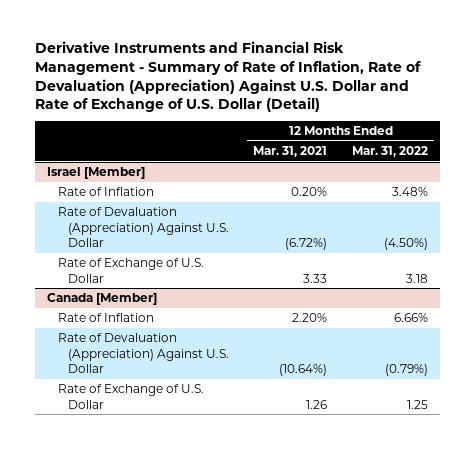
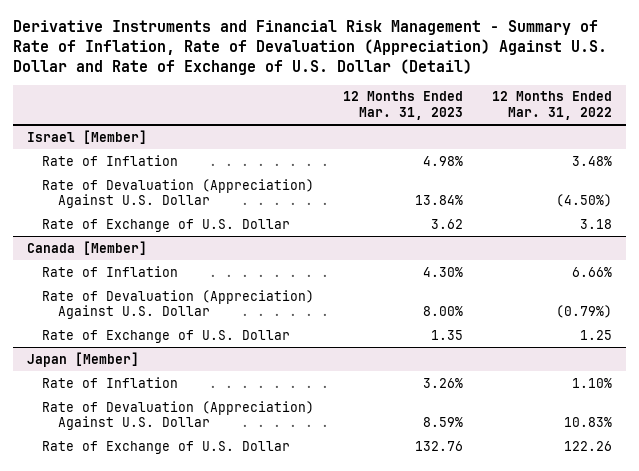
- | 12 Months Ended Mar. 31, 2021 | 12 Months Ended Mar. 31, 2022
+ | 12 Months Ended Mar. 31, 2023 | 12 Months Ended Mar. 31, 2022
+ Japan [Member]
+ Rate of Inflation | 3.26% | 1.10%
+ Rate of Devaluation (Appreciation) Against U.S. Dollar | 8.59% | 10.83%
+ Rate of Exchange of U.S. Dollar | 132.76 | 122.26

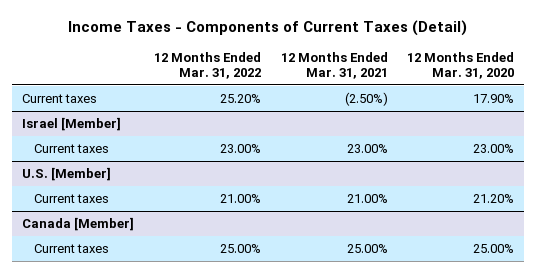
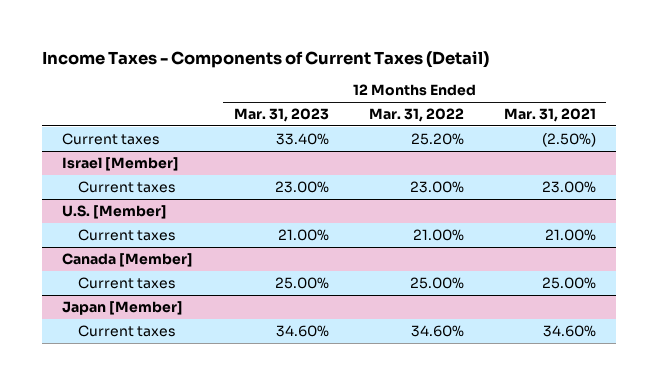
- | 12 Months Ended Mar. 31, 2022 | 12 Months Ended Mar. 31, 2021 | 12 Months Ended Mar. 31, 2020
+ | 12 Months Ended Mar. 31, 2023 | 12 Months Ended Mar. 31, 2022 | 12 Months Ended Mar. 31, 2021
+ Japan [Member]
+ Current taxes | 34.60% | 34.60% | 34.60%

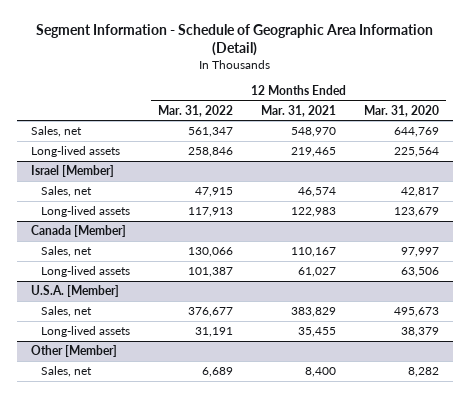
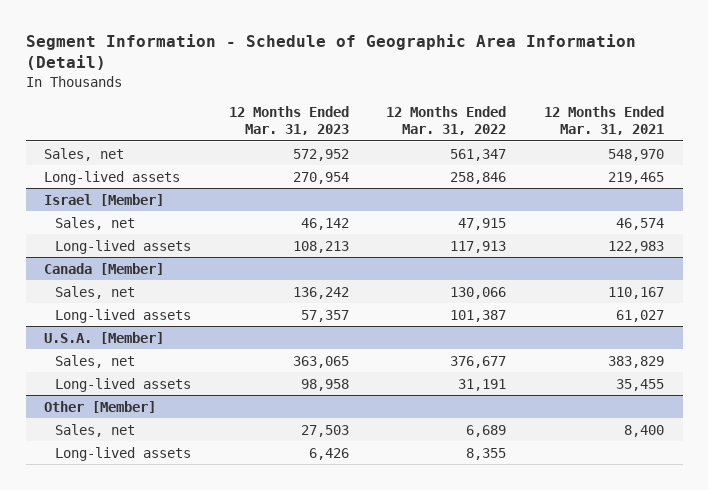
- | 12 Months Ended Mar. 31, 2022 | 12 Months Ended Mar. 31, 2021 | 12 Months Ended Mar. 31, 2020
+ | 12 Months Ended Mar. 31, 2023 | 12 Months Ended Mar. 31, 2022 | 12 Months Ended Mar. 31, 2021
@ Other [Member]
+ Long-lived assets | 6,426 | 8,355 |

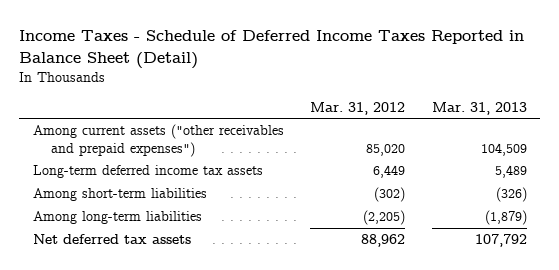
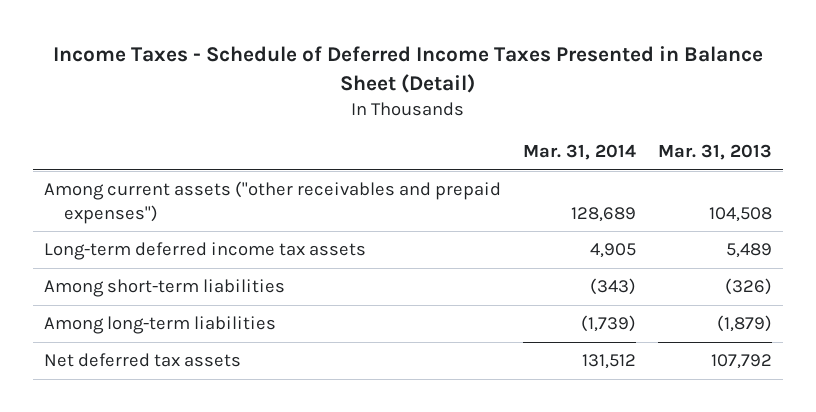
- Income Taxes - Schedule of Deferred Income Taxes Reported in Balance Sheet (Detail)
+ Income Taxes - Schedule of Deferred Income Taxes Presented in Balance Sheet (Detail)
- | Mar. 31, 2012 | Mar. 31, 2013
+ | Mar. 31, 2014 | Mar. 31, 2013
- Among current assets ("other receivables and prepaid expenses") | 85,020 | 104,509
+ Among current assets ("other receivables and prepaid expenses") | 128,689 | 104,508

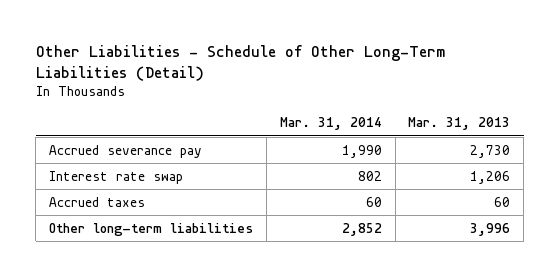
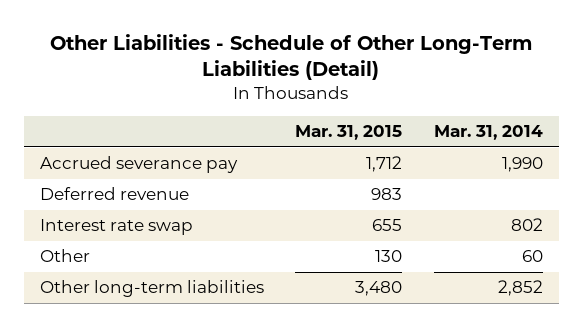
- | Mar. 31, 2014 | Mar. 31, 2013
+ | Mar. 31, 2015 | Mar. 31, 2014
+ Deferred revenue | 983 |
- Accrued taxes | 60 | 60
+ Other | 130 | 60

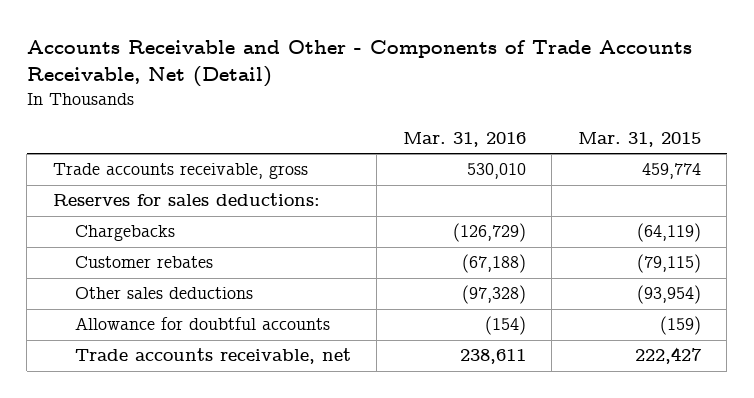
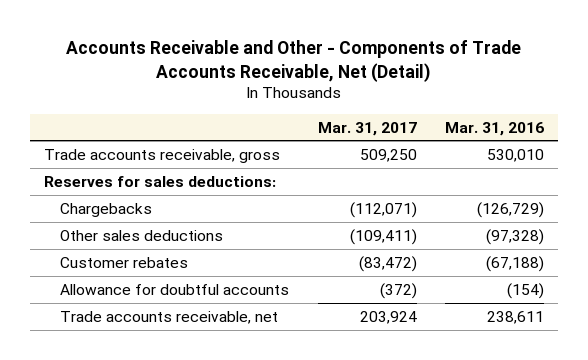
- | Mar. 31, 2016 | Mar. 31, 2015
+ | Mar. 31, 2017 | Mar. 31, 2016
moved down: Customer rebates | (83,472) | (67,188)

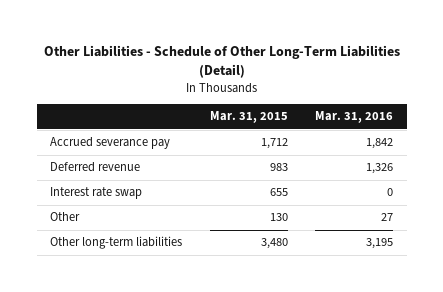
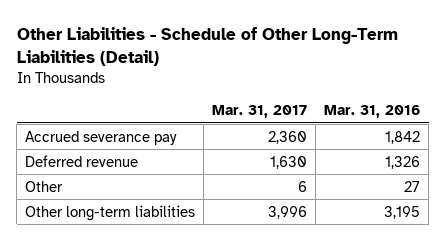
- | Mar. 31, 2015 | Mar. 31, 2016
+ | Mar. 31, 2017 | Mar. 31, 2016
- Interest rate swap | 655 | 0

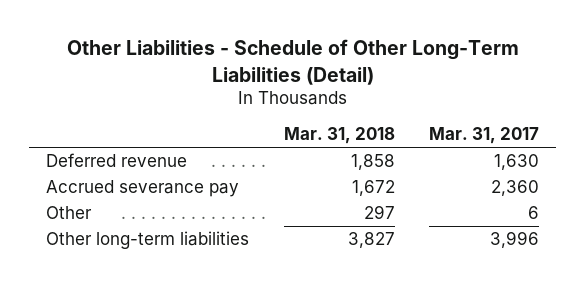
- | Mar. 31, 2017 | Mar. 31, 2016
+ | Mar. 31, 2018 | Mar. 31, 2017
moved down: Accrued severance pay | 1,672 | 2,360

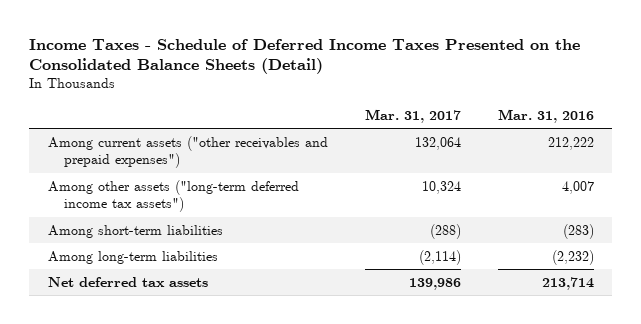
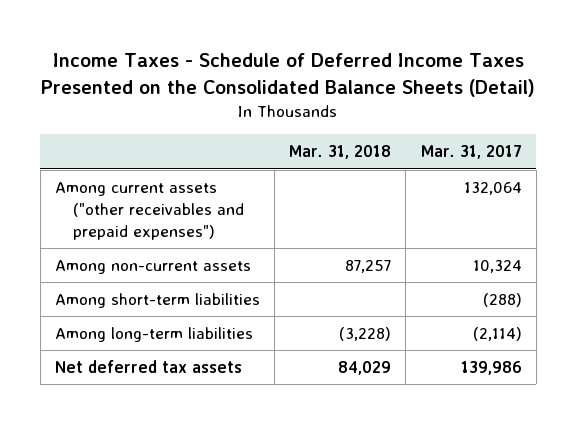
- | Mar. 31, 2017 | Mar. 31, 2016
+ | Mar. 31, 2018 | Mar. 31, 2017
- Among other assets ("long-term deferred income tax assets") | 10,324 | 4,007
+ Among non-current assets | 87,257 | 10,324

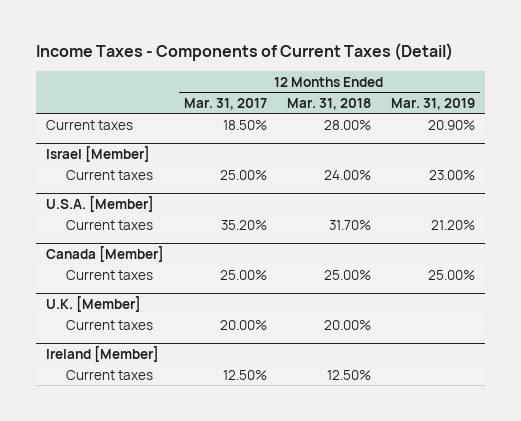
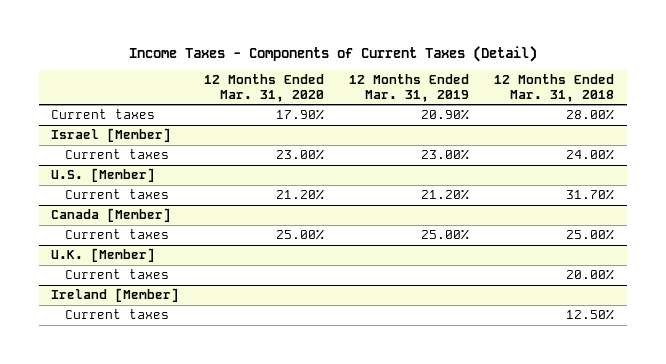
- | 12 Months Ended Mar. 31, 2017 | 12 Months Ended Mar. 31, 2018 | 12 Months Ended Mar. 31, 2019
+ | 12 Months Ended Mar. 31, 2020 | 12 Months Ended Mar. 31, 2019 | 12 Months Ended Mar. 31, 2018
- U.S.A. [Member]
+ U.S. [Member]

